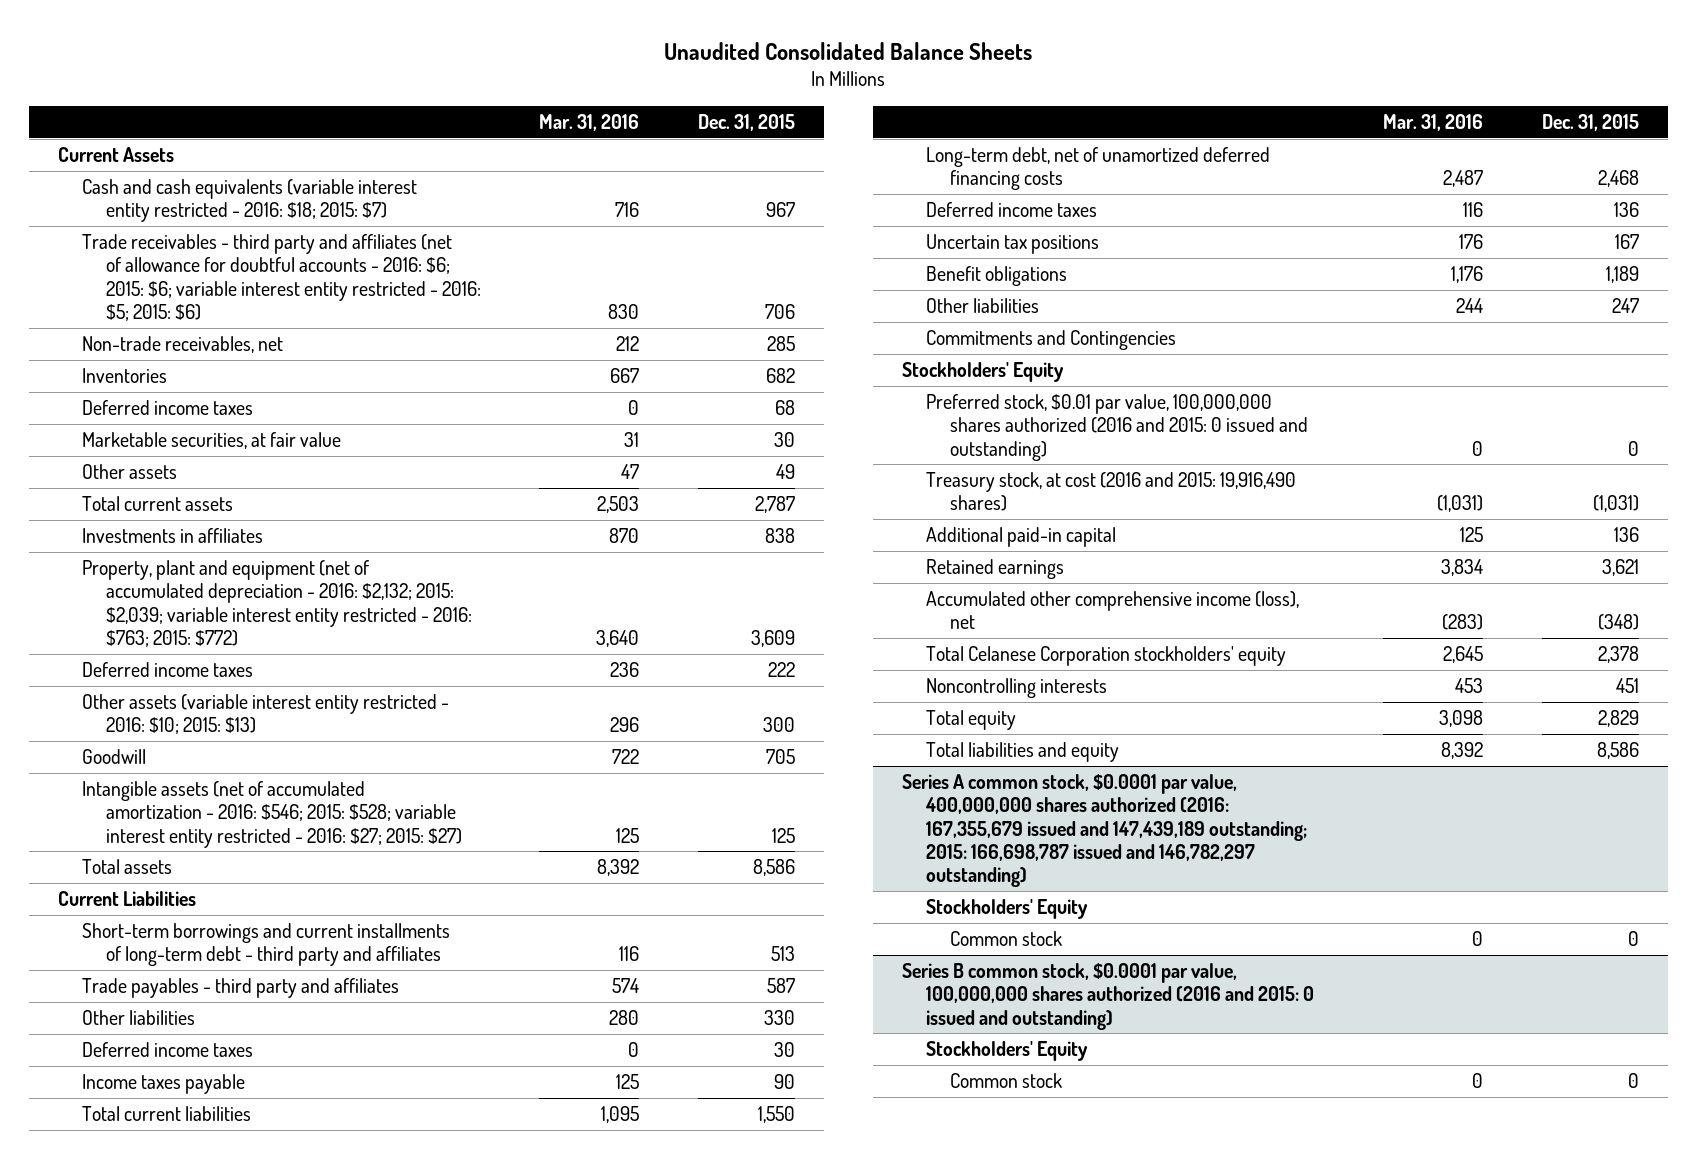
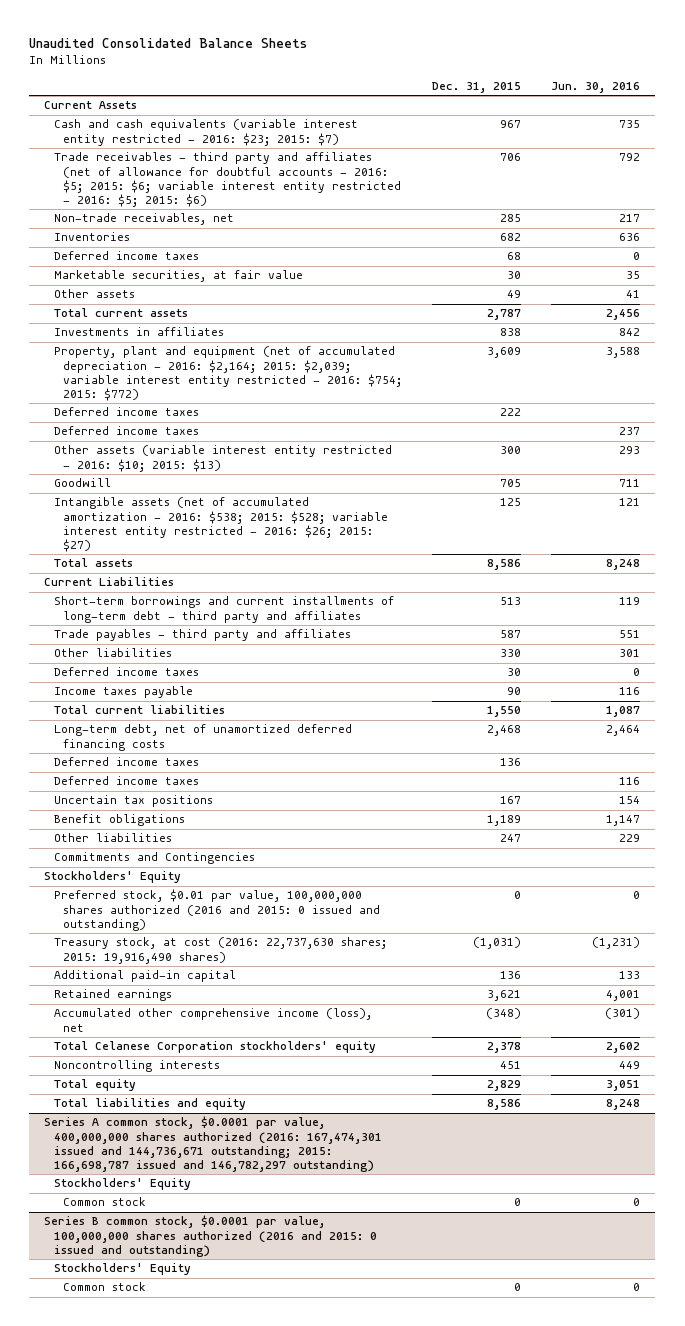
- | Mar. 31, 2016 | Dec. 31, 2015
+ | Dec. 31, 2015 | Jun. 30, 2016
- Cash and cash equivalents (variable interest entity restricted - 2016: $18; 2015: $7) | 716 | 967
- Trade receivables - third party and affiliates (net of allowance for doubtful accounts - 2016: $6; 2015: $6; variable interest entity restricted - 2016: $5; 2015: $6) | 830 | 706
+ Cash and cash equivalents (variable interest entity restricted - 2016: $23; 2015: $7) | 967 | 735
+ Trade receivables - third party and affiliates (net of allowance for doubtful accounts - 2016: $5; 2015: $6; variable interest entity restricted - 2016: $5; 2015: $6) | 706 | 792
- Property, plant and equipment (net of accumulated depreciation - 2016: $2,132; 2015: $2,039; variable interest entity restricted - 2016: $763; 2015: $772) | 3,640 | 3,609
+ Property, plant and equipment (net of accumulated depreciation - 2016: $2,164; 2015: $2,039; variable interest entity restricted - 2016: $754; 2015: $772) | 3,609 | 3,588
+ Deferred income taxes | | 237
- Intangible assets (net of accumulated amortization - 2016: $546; 2015: $528; variable interest entity restricted - 2016: $27; 2015: $27) | 125 | 125
+ Intangible assets (net of accumulated amortization - 2016: $538; 2015: $528; variable interest entity restricted - 2016: $26; 2015: $27) | 125 | 121
+ Deferred income taxes | | 116
- Treasury stock, at cost (2016 and 2015: 19,916,490 shares) | (1,031) | (1,031)
+ Treasury stock, at cost (2016: 22,737,630 shares; 2015: 19,916,490 shares) | (1,031) | (1,231)
- Series A common stock, $0.0001 par value, 400,000,000 shares authorized (2016: 167,355,679 issued and 147,439,189 outstanding; 2015: 166,698,787 issued and 146,782,297 outstanding)
+ Series A common stock, $0.0001 par value, 400,000,000 shares authorized (2016: 167,474,301 issued and 144,736,671 outstanding; 2015: 166,698,787 issued and 146,782,297 outstanding)

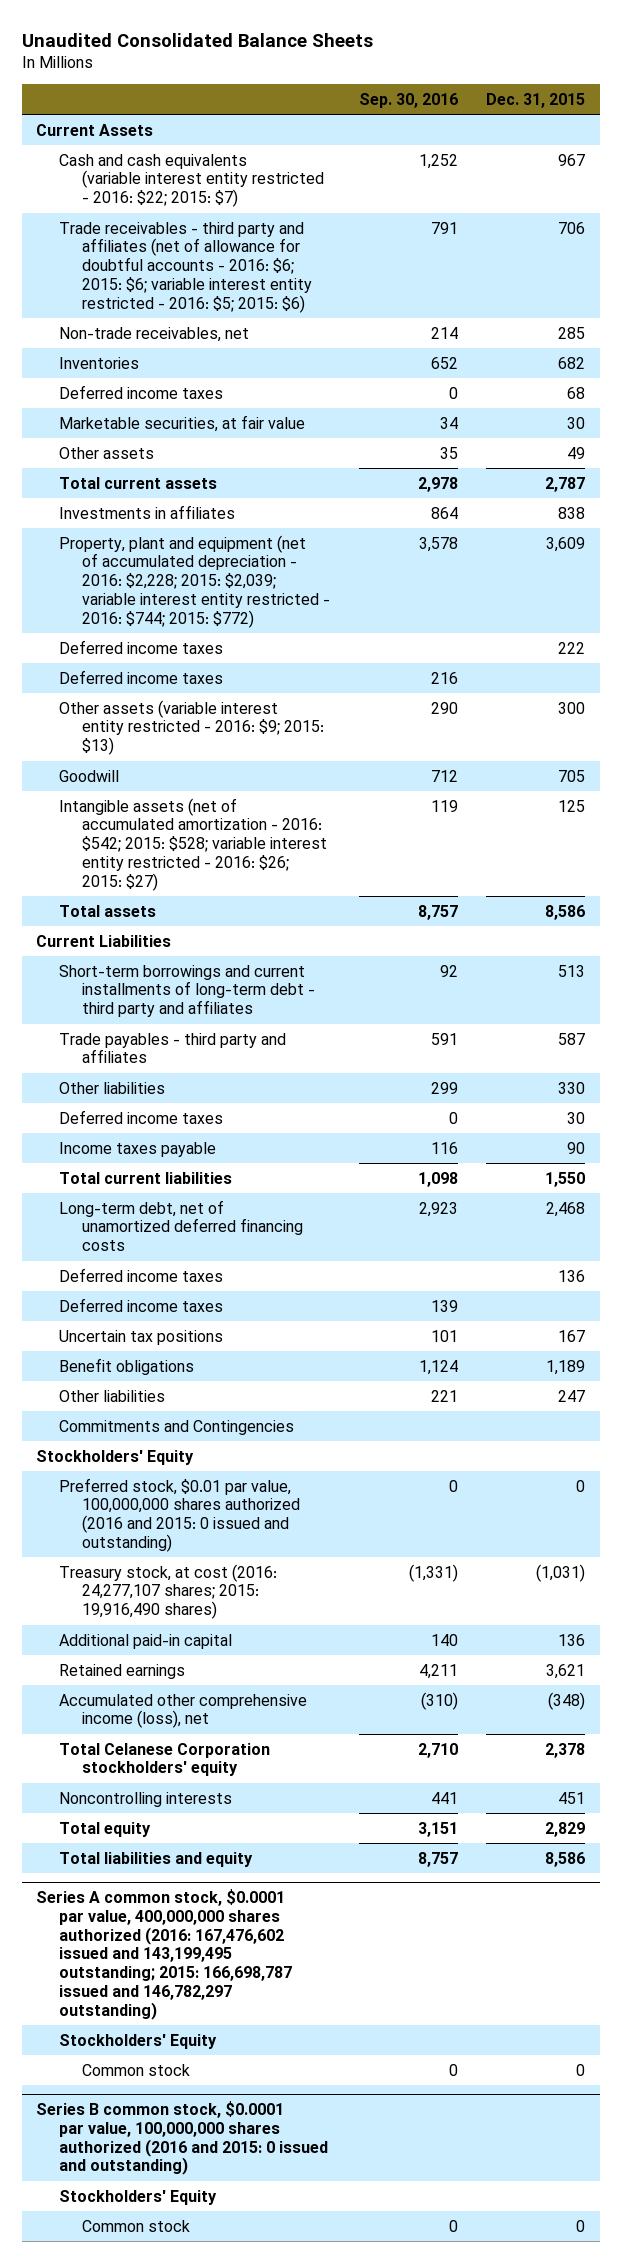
- | Dec. 31, 2015 | Jun. 30, 2016
+ | Sep. 30, 2016 | Dec. 31, 2015
- Cash and cash equivalents (variable interest entity restricted - 2016: $23; 2015: $7) | 967 | 735
- Trade receivables - third party and affiliates (net of allowance for doubtful accounts - 2016: $5; 2015: $6; variable interest entity restricted - 2016: $5; 2015: $6) | 706 | 792
+ Cash and cash equivalents (variable interest entity restricted - 2016: $22; 2015: $7) | 1,252 | 967
+ Trade receivables - third party and affiliates (net of allowance for doubtful accounts - 2016: $6; 2015: $6; variable interest entity restricted - 2016: $5; 2015: $6) | 791 | 706
- Property, plant and equipment (net of accumulated depreciation - 2016: $2,164; 2015: $2,039; variable interest entity restricted - 2016: $754; 2015: $772) | 3,609 | 3,588
+ Property, plant and equipment (net of accumulated depreciation - 2016: $2,228; 2015: $2,039; variable interest entity restricted - 2016: $744; 2015: $772) | 3,578 | 3,609
- Other assets (variable interest entity restricted - 2016: $10; 2015: $13) | 300 | 293
+ Other assets (variable interest entity restricted - 2016: $9; 2015: $13) | 290 | 300
- Intangible assets (net of accumulated amortization - 2016: $538; 2015: $528; variable interest entity restricted - 2016: $26; 2015: $27) | 125 | 121
+ Intangible assets (net of accumulated amortization - 2016: $542; 2015: $528; variable interest entity restricted - 2016: $26; 2015: $27) | 119 | 125
- Treasury stock, at cost (2016: 22,737,630 shares; 2015: 19,916,490 shares) | (1,031) | (1,231)
+ Treasury stock, at cost (2016: 24,277,107 shares; 2015: 19,916,490 shares) | (1,331) | (1,031)
- Series A common stock, $0.0001 par value, 400,000,000 shares authorized (2016: 167,474,301 issued and 144,736,671 outstanding; 2015: 166,698,787 issued and 146,782,297 outstanding)
+ Series A common stock, $0.0001 par value, 400,000,000 shares authorized (2016: 167,476,602 issued and 143,199,495 outstanding; 2015: 166,698,787 issued and 146,782,297 outstanding)

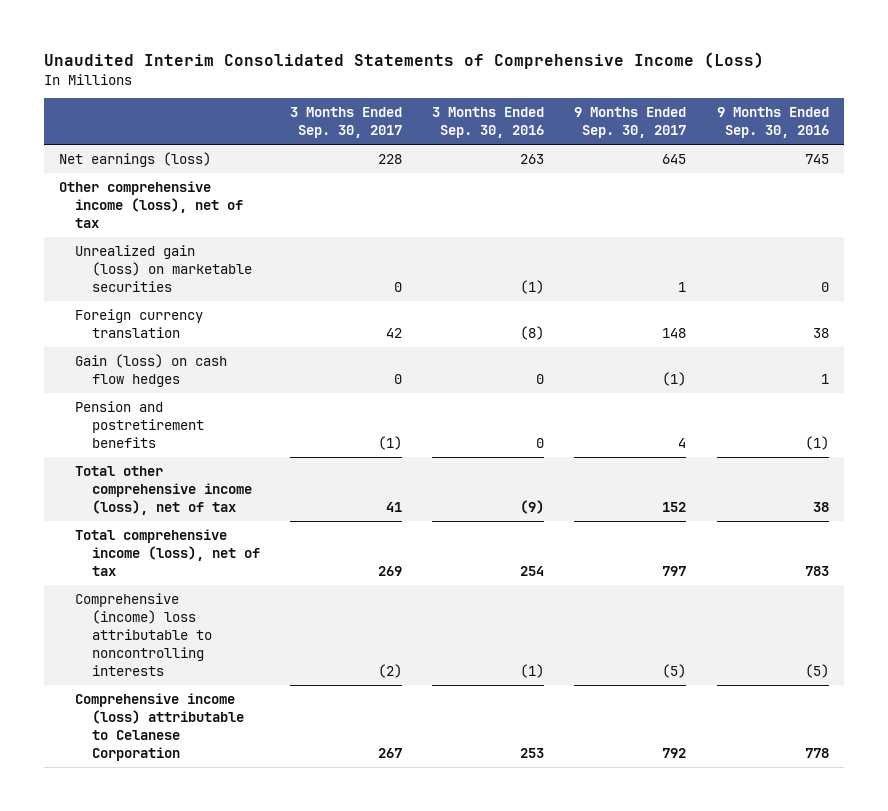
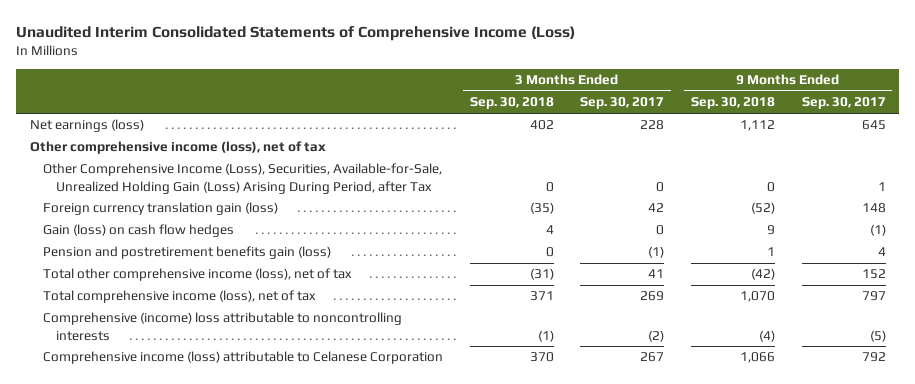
- | 3 Months Ended Sep. 30, 2017 | 3 Months Ended Sep. 30, 2016 | 9 Months Ended Sep. 30, 2017 | 9 Months Ended Sep. 30, 2016
+ | 3 Months Ended Sep. 30, 2018 | 3 Months Ended Sep. 30, 2017 | 9 Months Ended Sep. 30, 2018 | 9 Months Ended Sep. 30, 2017
- Unrealized gain (loss) on marketable securities | 0 | (1) | 1 | 0
- Foreign currency translation | 42 | (8) | 148 | 38
+ Other Comprehensive Income (Loss), Securities, Available-for-Sale, Unrealized Holding Gain (Loss) Arising During Period, after Tax | 0 | 0 | 0 | 1
+ Foreign currency translation gain (loss) | (35) | 42 | (52) | 148
- Pension and postretirement benefits | (1) | 0 | 4 | (1)
+ Pension and postretirement benefits gain (loss) | 0 | (1) | 1 | 4

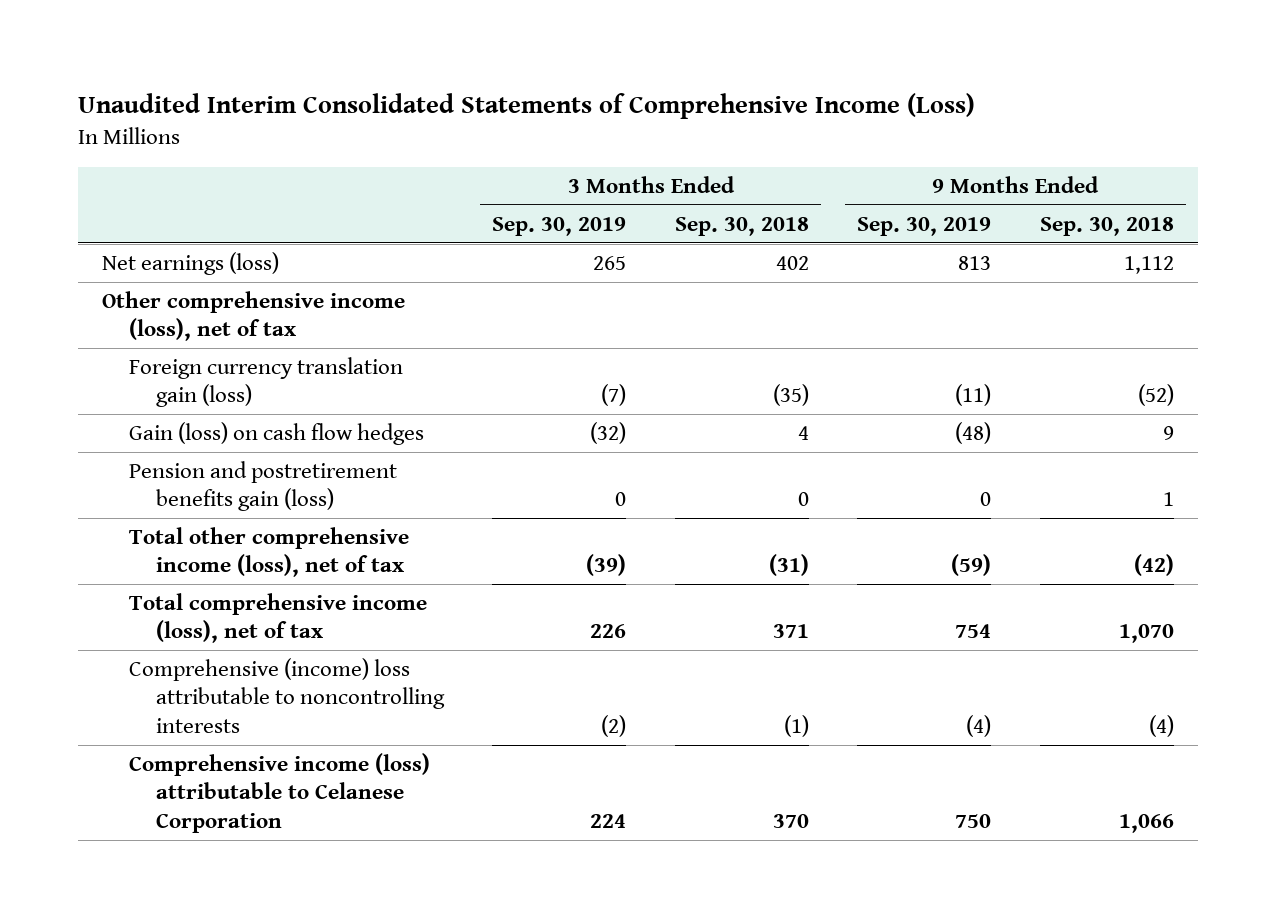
- | 3 Months Ended Sep. 30, 2018 | 3 Months Ended Sep. 30, 2017 | 9 Months Ended Sep. 30, 2018 | 9 Months Ended Sep. 30, 2017
+ | 3 Months Ended Sep. 30, 2019 | 3 Months Ended Sep. 30, 2018 | 9 Months Ended Sep. 30, 2019 | 9 Months Ended Sep. 30, 2018
- Other Comprehensive Income (Loss), Securities, Available-for-Sale, Unrealized Holding Gain (Loss) Arising During Period, after Tax | 0 | 0 | 0 | 1

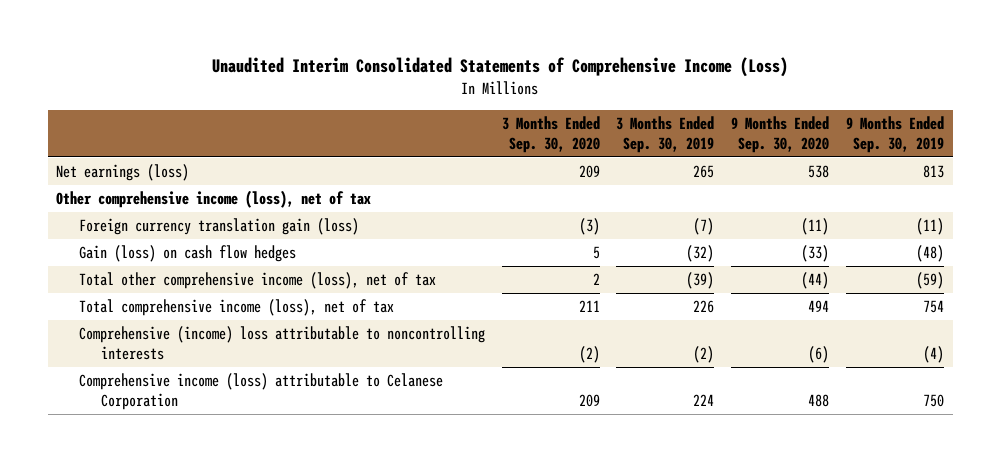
- | 3 Months Ended Sep. 30, 2019 | 3 Months Ended Sep. 30, 2018 | 9 Months Ended Sep. 30, 2019 | 9 Months Ended Sep. 30, 2018
+ | 3 Months Ended Sep. 30, 2020 | 3 Months Ended Sep. 30, 2019 | 9 Months Ended Sep. 30, 2020 | 9 Months Ended Sep. 30, 2019
- Pension and postretirement benefits gain (loss) | 0 | 0 | 0 | 1

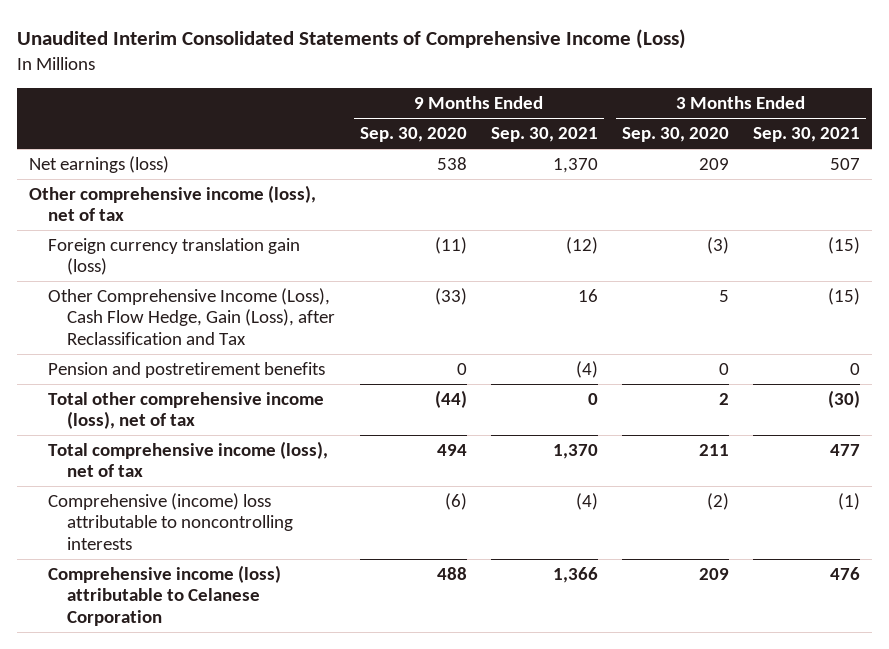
- | 3 Months Ended Sep. 30, 2020 | 3 Months Ended Sep. 30, 2019 | 9 Months Ended Sep. 30, 2020 | 9 Months Ended Sep. 30, 2019
+ | 9 Months Ended Sep. 30, 2020 | 9 Months Ended Sep. 30, 2021 | 3 Months Ended Sep. 30, 2020 | 3 Months Ended Sep. 30, 2021
- Gain (loss) on cash flow hedges | 5 | (32) | (33) | (48)
+ Other Comprehensive Income (Loss), Cash Flow Hedge, Gain (Loss), after Reclassification and Tax | (33) | 16 | 5 | (15)
+ Pension and postretirement benefits | 0 | (4) | 0 | 0

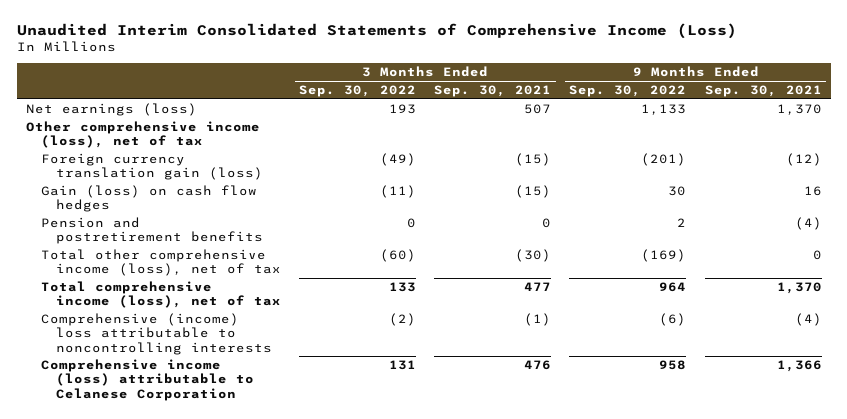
- | 9 Months Ended Sep. 30, 2020 | 9 Months Ended Sep. 30, 2021 | 3 Months Ended Sep. 30, 2020 | 3 Months Ended Sep. 30, 2021
+ | 3 Months Ended Sep. 30, 2022 | 3 Months Ended Sep. 30, 2021 | 9 Months Ended Sep. 30, 2022 | 9 Months Ended Sep. 30, 2021
- Other Comprehensive Income (Loss), Cash Flow Hedge, Gain (Loss), after Reclassification and Tax | (33) | 16 | 5 | (15)
+ Gain (loss) on cash flow hedges | (11) | (15) | 30 | 16

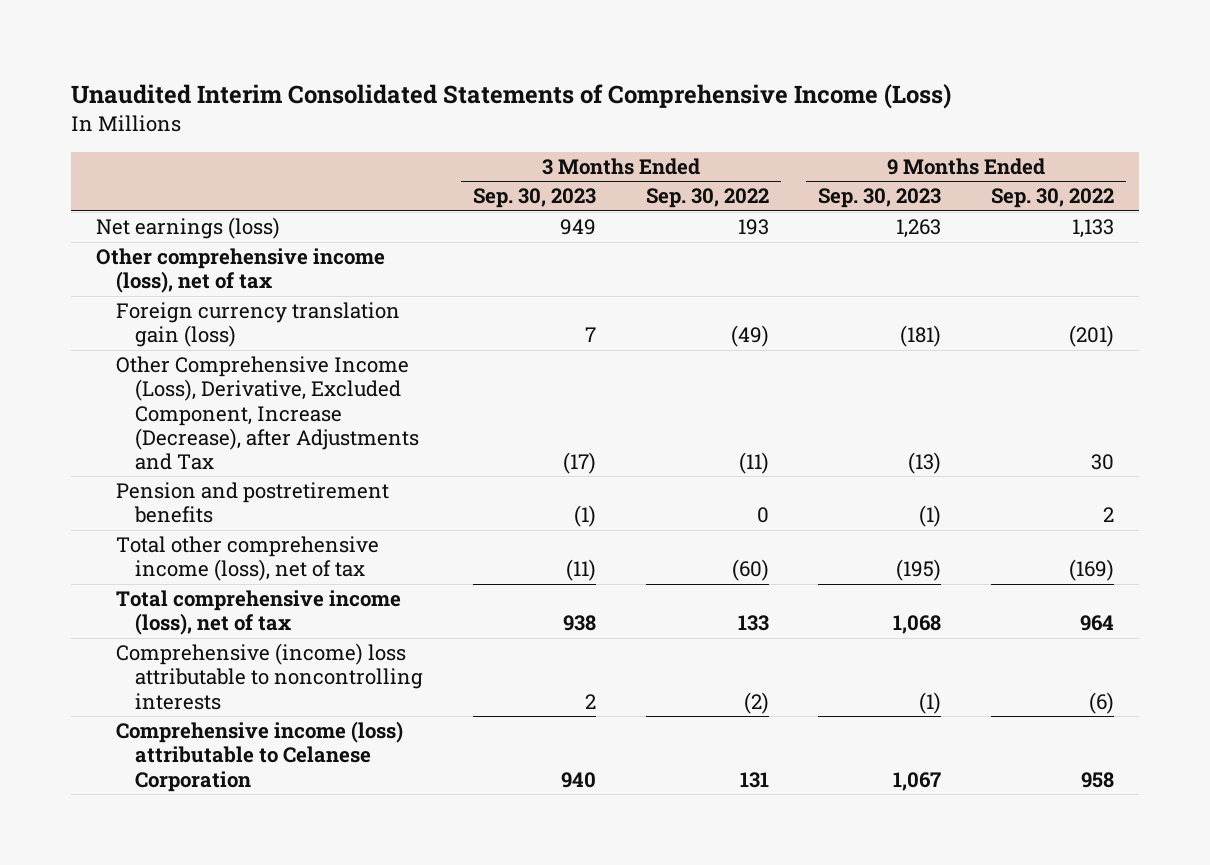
- | 3 Months Ended Sep. 30, 2022 | 3 Months Ended Sep. 30, 2021 | 9 Months Ended Sep. 30, 2022 | 9 Months Ended Sep. 30, 2021
+ | 3 Months Ended Sep. 30, 2023 | 3 Months Ended Sep. 30, 2022 | 9 Months Ended Sep. 30, 2023 | 9 Months Ended Sep. 30, 2022
- Gain (loss) on cash flow hedges | (11) | (15) | 30 | 16
+ Other Comprehensive Income (Loss), Derivative, Excluded Component, Increase (Decrease), after Adjustments and Tax | (17) | (11) | (13) | 30

